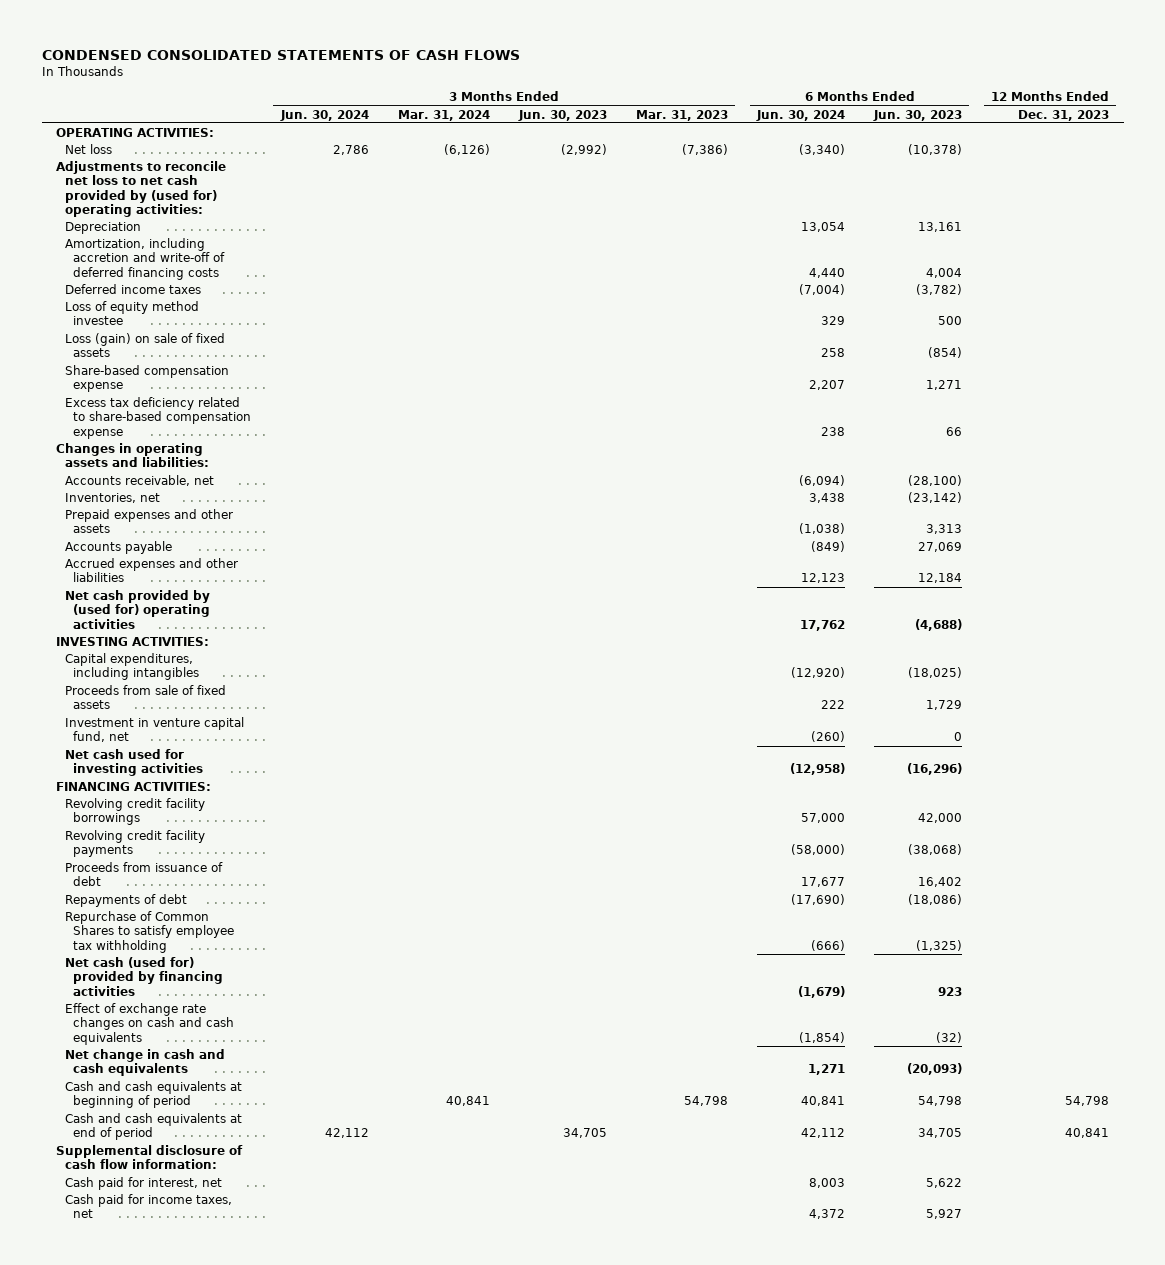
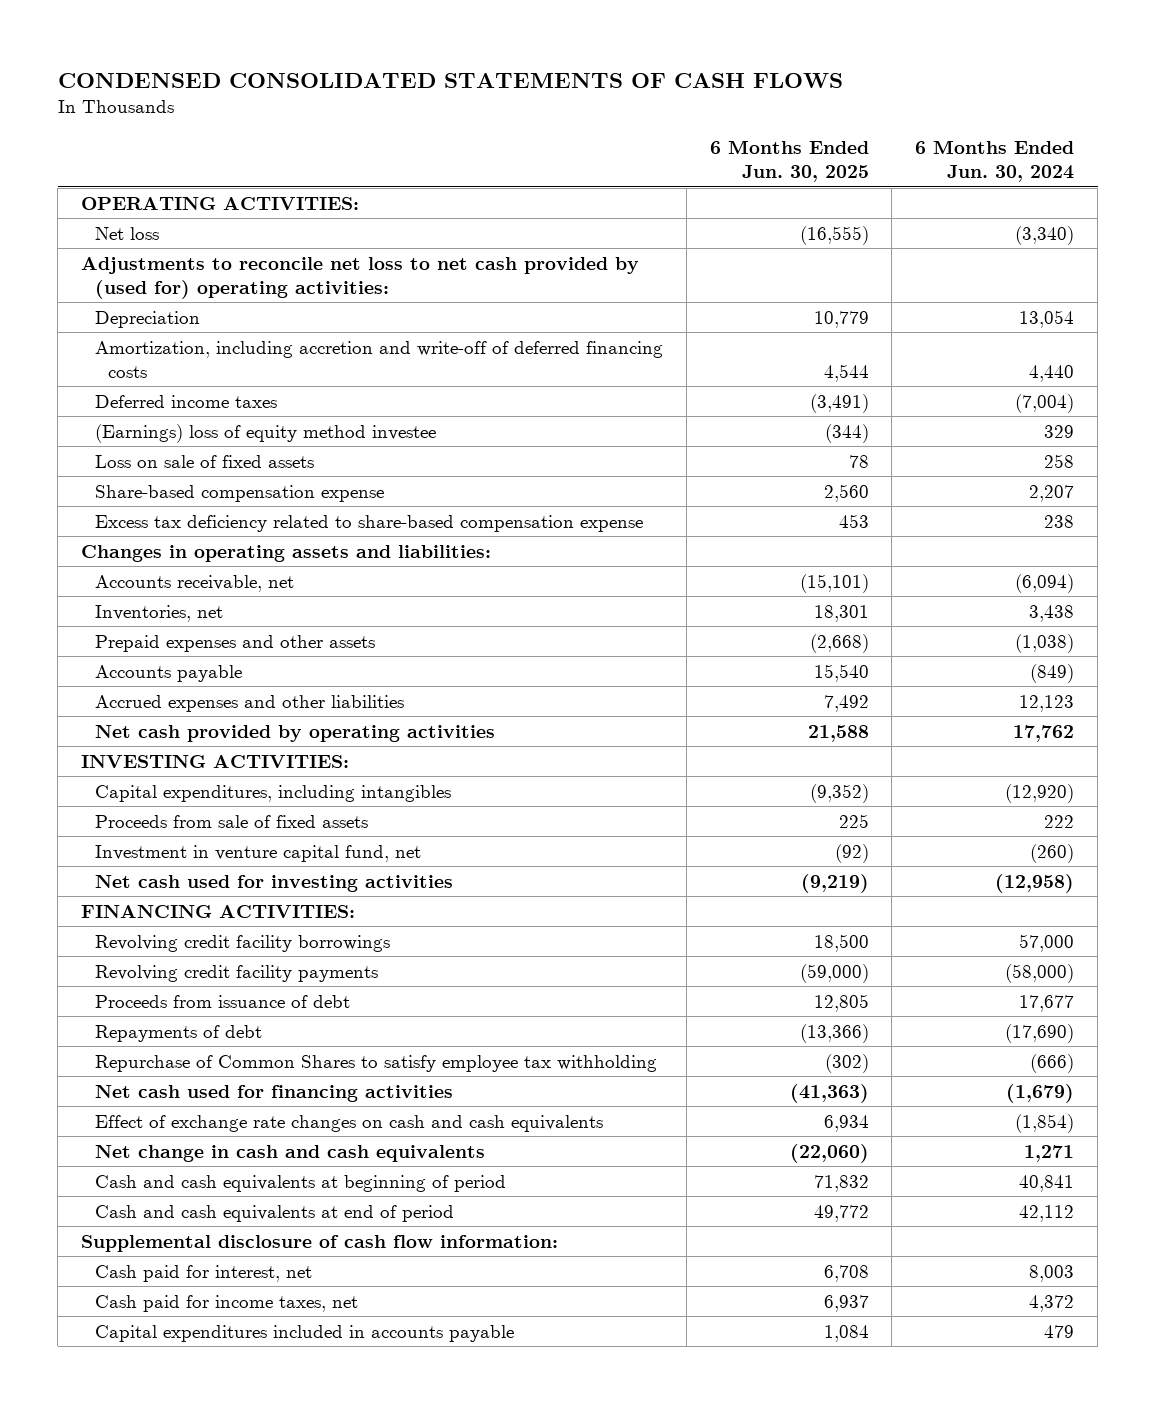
- | 3 Months Ended Jun. 30, 2024 | 3 Months Ended Mar. 31, 2024 | 3 Months Ended Jun. 30, 2023 | 3 Months Ended Mar. 31, 2023 | 6 Months Ended Jun. 30, 2024 | 6 Months Ended Jun. 30, 2023 | 12 Months Ended Dec. 31, 2023
+ | 6 Months Ended Jun. 30, 2025 | 6 Months Ended Jun. 30, 2024
- Loss of equity method investee | | | | | 329 | 500 |
- Loss (gain) on sale of fixed assets | | | | | 258 | (854) |
+ (Earnings) loss of equity method investee | (344) | 329
+ Loss on sale of fixed assets | 78 | 258
- Net cash provided by (used for) operating activities | | | | | 17,762 | (4,688) |
+ Net cash provided by operating activities | 21,588 | 17,762
- Net cash (used for) provided by financing activities | | | | | (1,679) | 923 |
+ Net cash used for financing activities | (41,363) | (1,679)
+ Capital expenditures included in accounts payable | 1,084 | 479

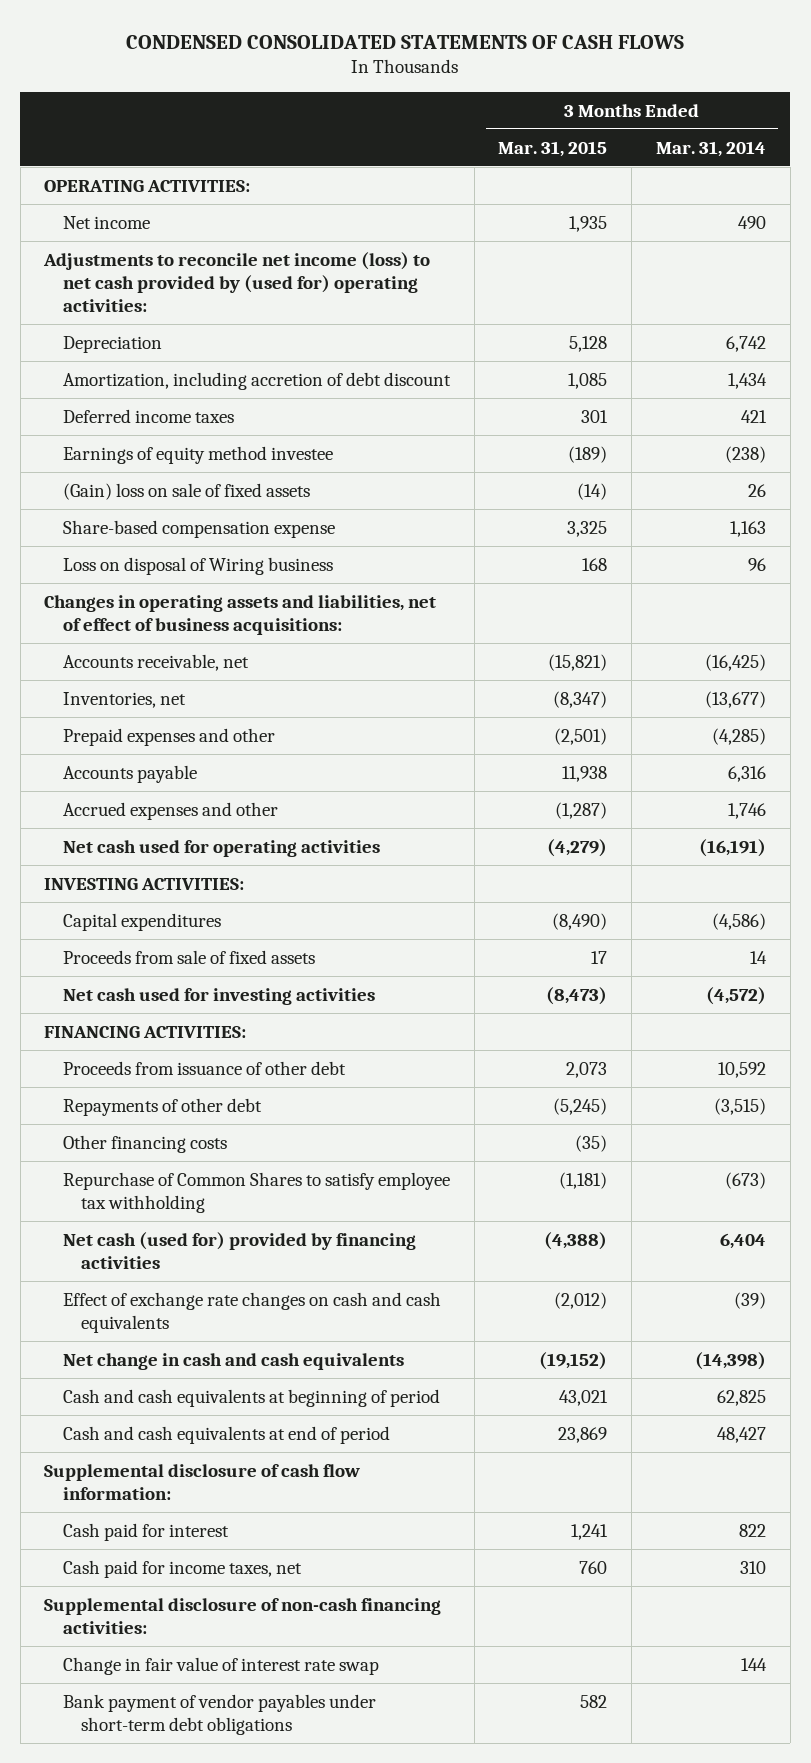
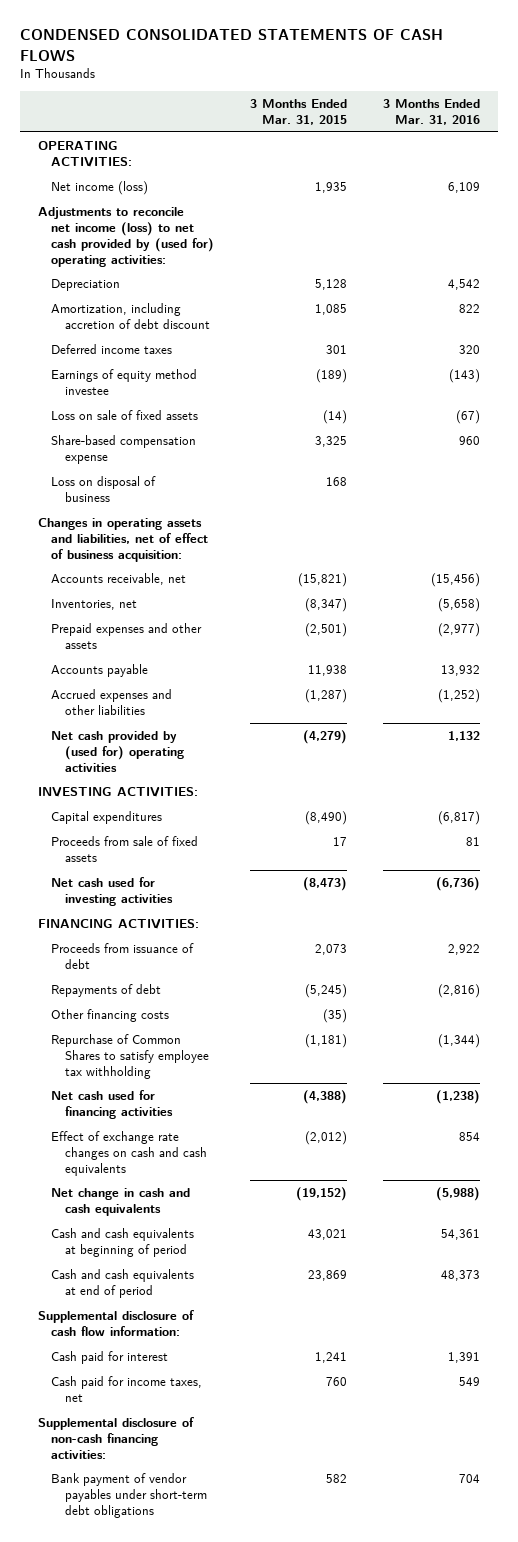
- | 3 Months Ended Mar. 31, 2015 | 3 Months Ended Mar. 31, 2014
+ | 3 Months Ended Mar. 31, 2015 | 3 Months Ended Mar. 31, 2016
- Net income | 1,935 | 490
+ Net income (loss) | 1,935 | 6,109
- (Gain) loss on sale of fixed assets | (14) | 26
+ Loss on sale of fixed assets | (14) | (67)
- Loss on disposal of Wiring business | 168 | 96
- Changes in operating assets and liabilities, net of effect of business acquisitions:
+ Loss on disposal of business | 168 |
+ Changes in operating assets and liabilities, net of effect of business acquisition:
- Prepaid expenses and other | (2,501) | (4,285)
+ Prepaid expenses and other assets | (2,501) | (2,977)
- Accrued expenses and other | (1,287) | 1,746
- Net cash used for operating activities | (4,279) | (16,191)
+ Accrued expenses and other liabilities | (1,287) | (1,252)
+ Net cash provided by (used for) operating activities | (4,279) | 1,132
- Proceeds from issuance of other debt | 2,073 | 10,592
- Repayments of other debt | (5,245) | (3,515)
+ Proceeds from issuance of debt | 2,073 | 2,922
+ Repayments of debt | (5,245) | (2,816)
- Net cash (used for) provided by financing activities | (4,388) | 6,404
+ Net cash used for financing activities | (4,388) | (1,238)
- Change in fair value of interest rate swap | | 144

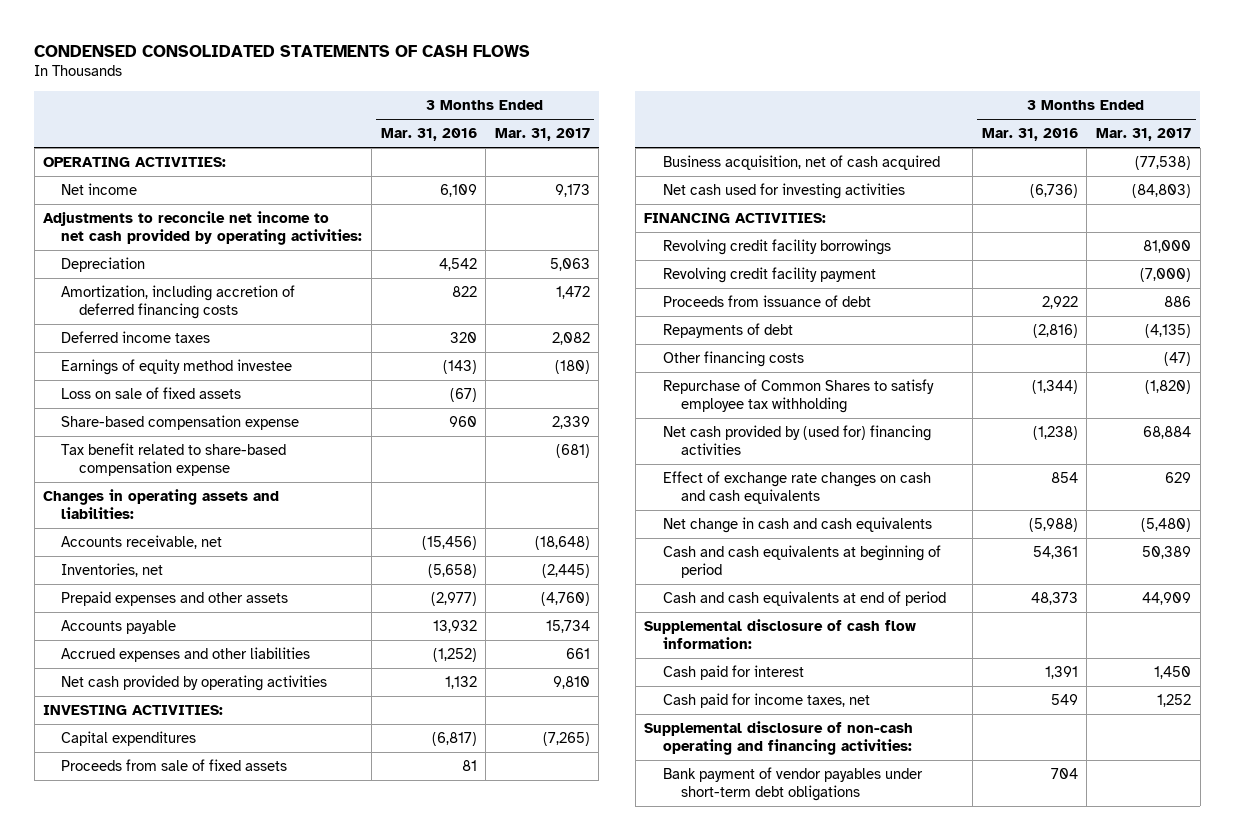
- | 3 Months Ended Mar. 31, 2015 | 3 Months Ended Mar. 31, 2016
+ | 3 Months Ended Mar. 31, 2016 | 3 Months Ended Mar. 31, 2017
- Net income (loss) | 1,935 | 6,109
- Adjustments to reconcile net income (loss) to net cash provided by (used for) operating activities:
+ Net income | 6,109 | 9,173
+ Adjustments to reconcile net income to net cash provided by operating activities:
- Amortization, including accretion of debt discount | 1,085 | 822
+ Amortization, including accretion of deferred financing costs | 822 | 1,472
- Loss on disposal of business | 168 |
- Changes in operating assets and liabilities, net of effect of business acquisition:
+ Tax benefit related to share-based compensation expense | | (681)
+ Changes in operating assets and liabilities:
- Net cash provided by (used for) operating activities | (4,279) | 1,132
+ Net cash provided by operating activities | 1,132 | 9,810
+ Business acquisition, net of cash acquired | | (77,538)
+ Revolving credit facility borrowings | | 81,000
+ Revolving credit facility payment | | (7,000)
- Net cash used for financing activities | (4,388) | (1,238)
+ Net cash provided by (used for) financing activities | (1,238) | 68,884
- Supplemental disclosure of non-cash financing activities:
+ Supplemental disclosure of non-cash operating and financing activities:

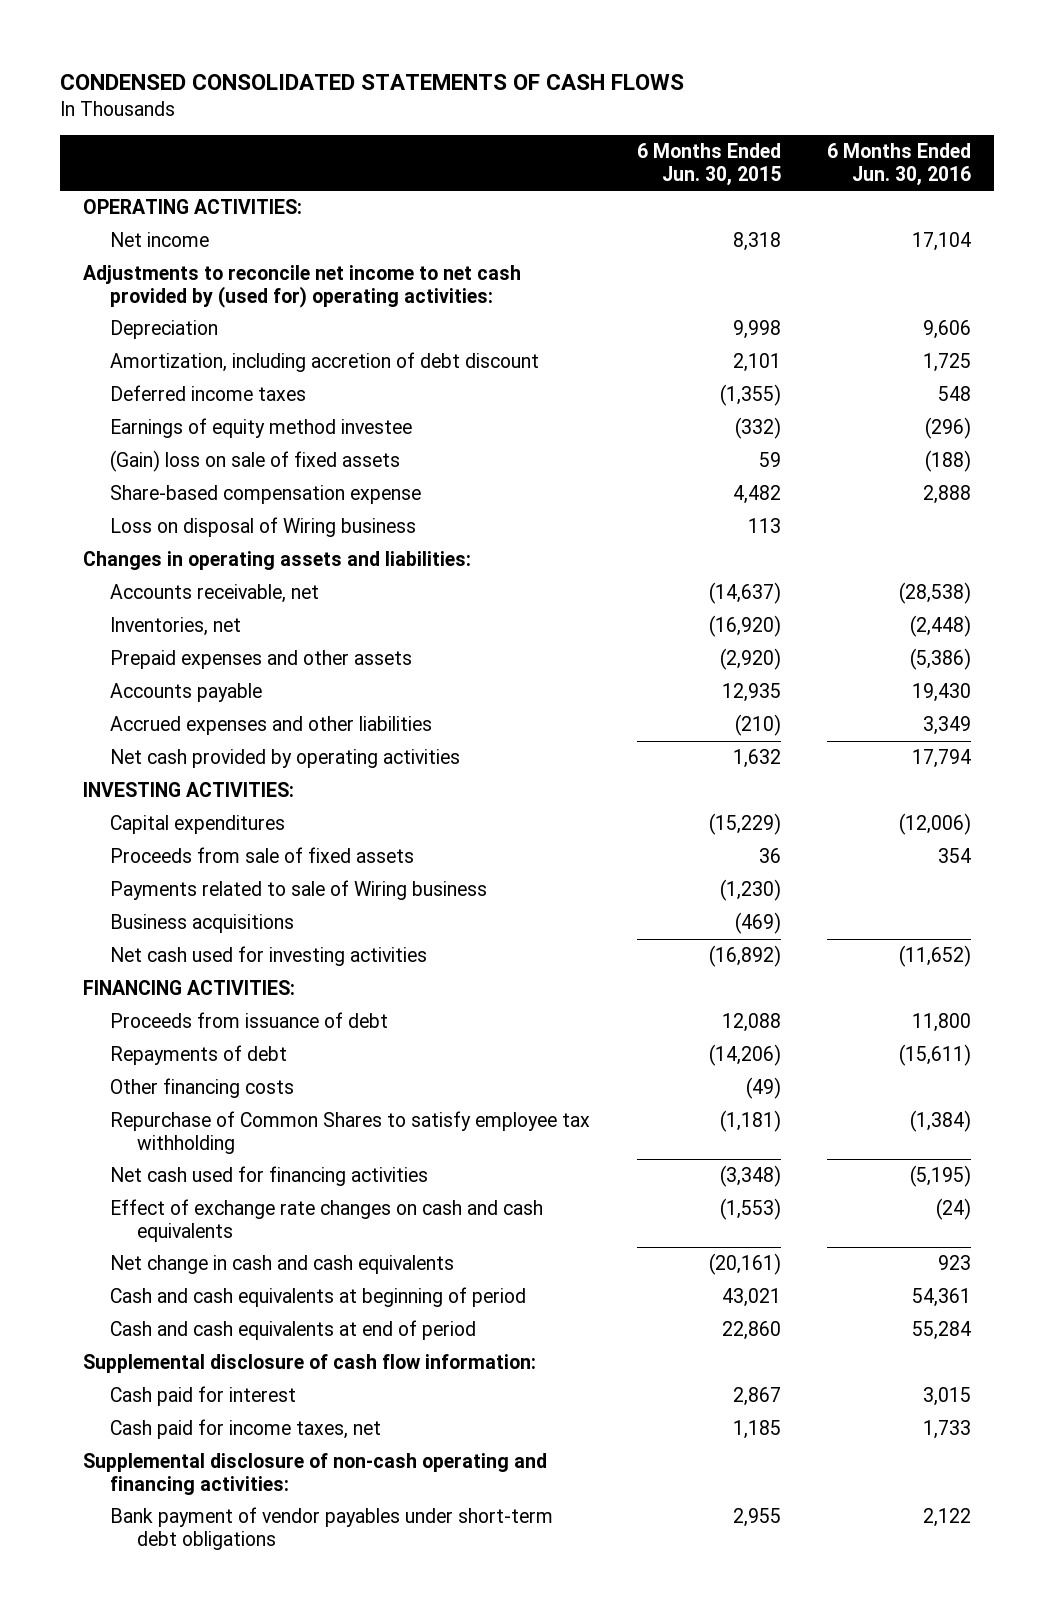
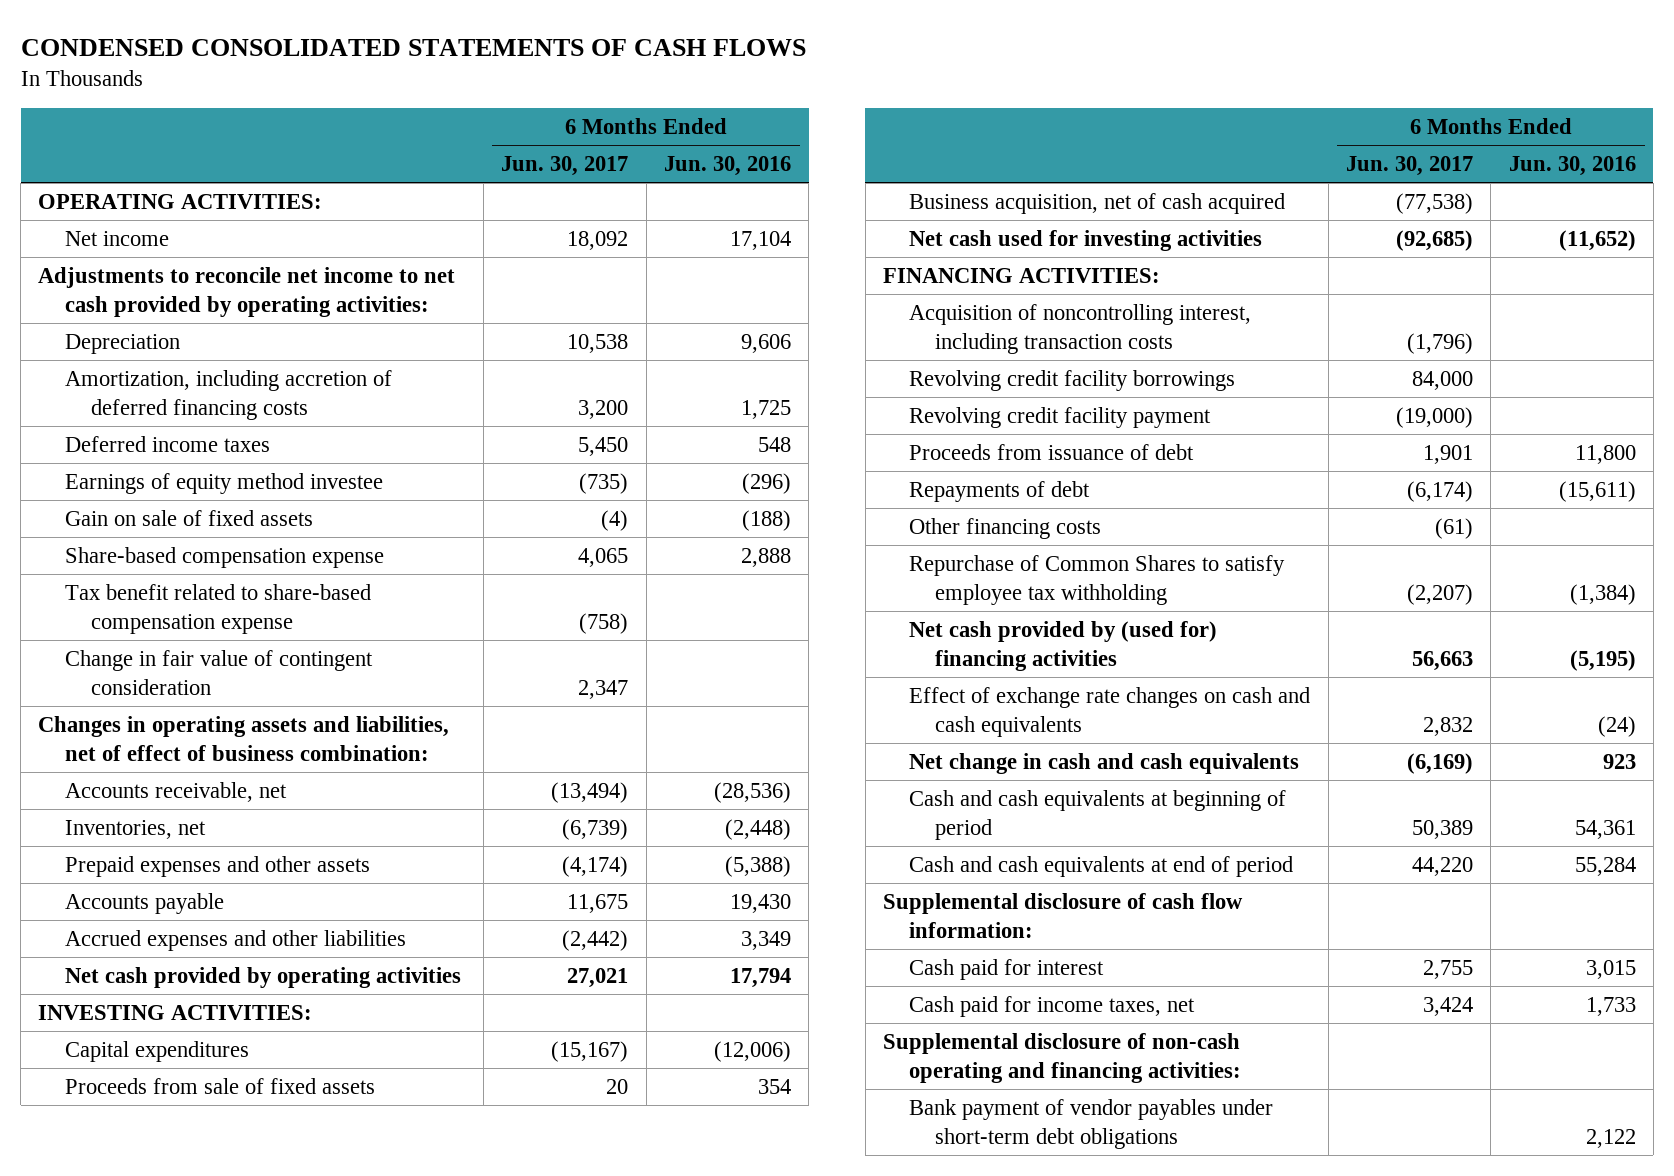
- | 6 Months Ended Jun. 30, 2015 | 6 Months Ended Jun. 30, 2016
+ | 6 Months Ended Jun. 30, 2017 | 6 Months Ended Jun. 30, 2016
- Adjustments to reconcile net income to net cash provided by (used for) operating activities:
+ Adjustments to reconcile net income to net cash provided by operating activities:
- Amortization, including accretion of debt discount | 2,101 | 1,725
+ Amortization, including accretion of deferred financing costs | 3,200 | 1,725
- (Gain) loss on sale of fixed assets | 59 | (188)
+ Gain on sale of fixed assets | (4) | (188)
- Loss on disposal of Wiring business | 113 |
- Changes in operating assets and liabilities:
- Accounts receivable, net | (14,637) | (28,538)
+ Tax benefit related to share-based compensation expense | (758) |
+ Change in fair value of contingent consideration | 2,347 |
+ Changes in operating assets and liabilities, net of effect of business combination:
+ Accounts receivable, net | (13,494) | (28,536)
- Prepaid expenses and other assets | (2,920) | (5,386)
+ Prepaid expenses and other assets | (4,174) | (5,388)
- Payments related to sale of Wiring business | (1,230) |
- Business acquisitions | (469) |
+ Business acquisition, net of cash acquired | (77,538) |
+ Acquisition of noncontrolling interest, including transaction costs | (1,796) |
+ Revolving credit facility borrowings | 84,000 |
+ Revolving credit facility payment | (19,000) |
- Net cash used for financing activities | (3,348) | (5,195)
+ Net cash provided by (used for) financing activities | 56,663 | (5,195)

